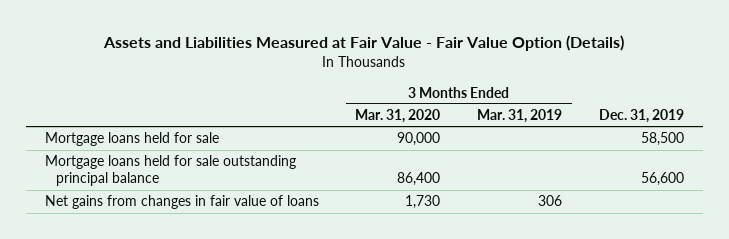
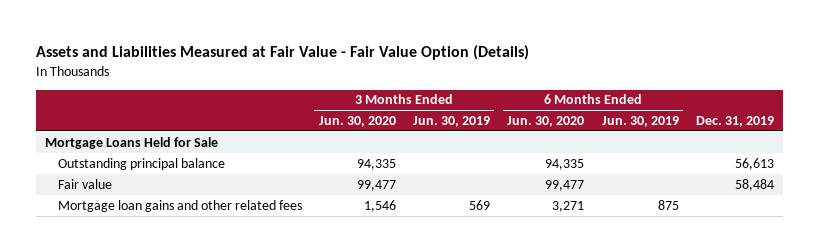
- | 3 Months Ended Mar. 31, 2020 | 3 Months Ended Mar. 31, 2019 | Dec. 31, 2019
+ | 3 Months Ended Jun. 30, 2020 | 3 Months Ended Jun. 30, 2019 | 6 Months Ended Jun. 30, 2020 | 6 Months Ended Jun. 30, 2019 | Dec. 31, 2019
- Mortgage loans held for sale | 90,000 | | 58,500
- Mortgage loans held for sale outstanding principal balance | 86,400 | | 56,600
- Net gains from changes in fair value of loans | 1,730 | 306 |
+ Mortgage Loans Held for Sale
+ Outstanding principal balance | 94,335 | | 94,335 | | 56,613
+ Fair value | 99,477 | | 99,477 | | 58,484
+ Mortgage loan gains and other related fees | 1,546 | 569 | 3,271 | 875 |

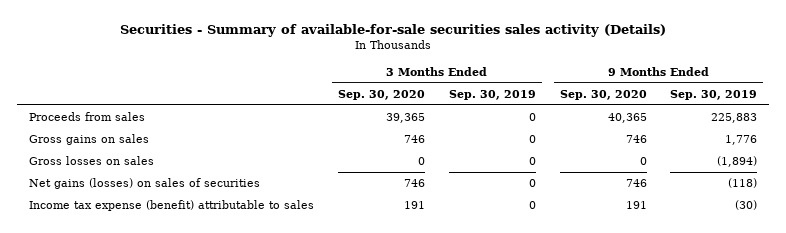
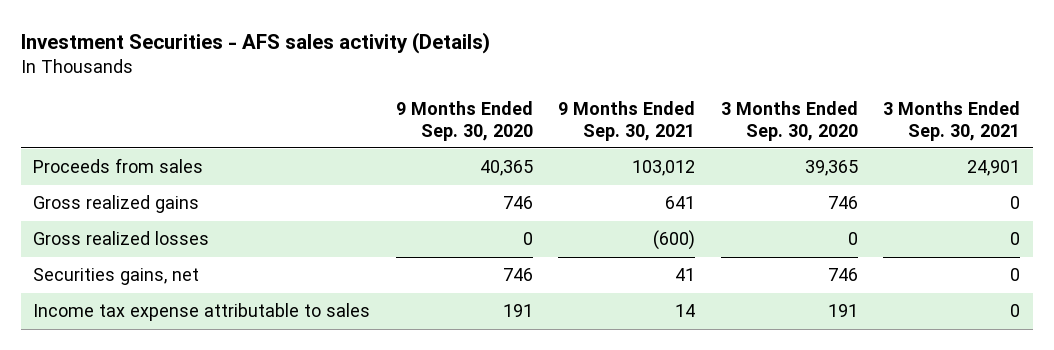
- Securities - Summary of available-for-sale securities sales activity (Details)
+ Investment Securities - AFS sales activity (Details)
- | 3 Months Ended Sep. 30, 2020 | 3 Months Ended Sep. 30, 2019 | 9 Months Ended Sep. 30, 2020 | 9 Months Ended Sep. 30, 2019
+ | 9 Months Ended Sep. 30, 2020 | 9 Months Ended Sep. 30, 2021 | 3 Months Ended Sep. 30, 2020 | 3 Months Ended Sep. 30, 2021
- Gross gains on sales | 746 | 0 | 746 | 1,776
- Gross losses on sales | 0 | 0 | 0 | (1,894)
- Net gains (losses) on sales of securities | 746 | 0 | 746 | (118)
- Income tax expense (benefit) attributable to sales | 191 | 0 | 191 | (30)
+ Gross realized gains | 746 | 641 | 746 | 0
+ Gross realized losses | 0 | (600) | 0 | 0
+ Securities gains, net | 746 | 41 | 746 | 0
+ Income tax expense attributable to sales | 191 | 14 | 191 | 0

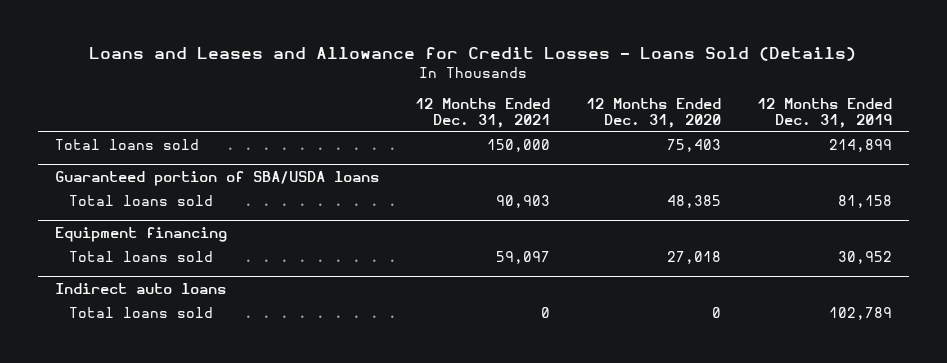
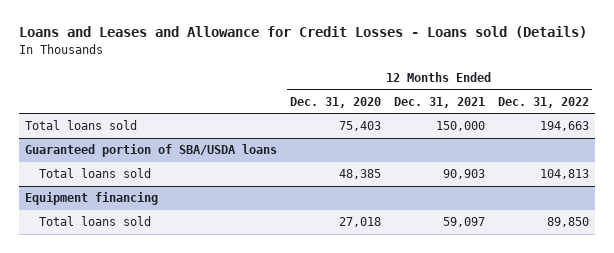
- Loans and Leases and Allowance for Credit Losses - Loans Sold (Details)
+ Loans and Leases and Allowance for Credit Losses - Loans sold (Details)
- | 12 Months Ended Dec. 31, 2021 | 12 Months Ended Dec. 31, 2020 | 12 Months Ended Dec. 31, 2019
+ | 12 Months Ended Dec. 31, 2020 | 12 Months Ended Dec. 31, 2021 | 12 Months Ended Dec. 31, 2022
- Indirect auto loans
- Total loans sold | 0 | 0 | 102,789

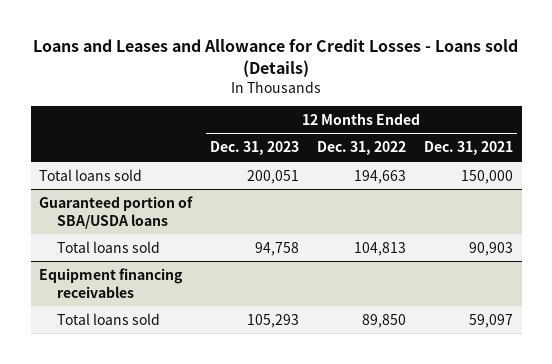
- | 12 Months Ended Dec. 31, 2020 | 12 Months Ended Dec. 31, 2021 | 12 Months Ended Dec. 31, 2022
+ | 12 Months Ended Dec. 31, 2023 | 12 Months Ended Dec. 31, 2022 | 12 Months Ended Dec. 31, 2021
- Equipment financing
+ Equipment financing receivables

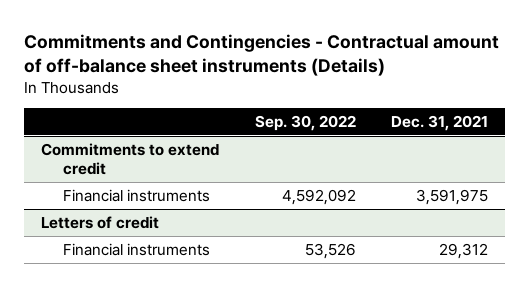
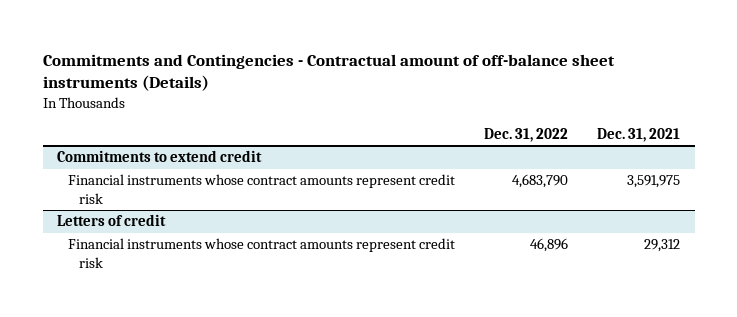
- | Sep. 30, 2022 | Dec. 31, 2021
+ | Dec. 31, 2022 | Dec. 31, 2021
@ Commitments to extend credit
- Financial instruments | 4,592,092 | 3,591,975
+ Financial instruments whose contract amounts represent credit risk | 4,683,790 | 3,591,975
@ Letters of credit
- Financial instruments | 53,526 | 29,312
+ Financial instruments whose contract amounts represent credit risk | 46,896 | 29,312

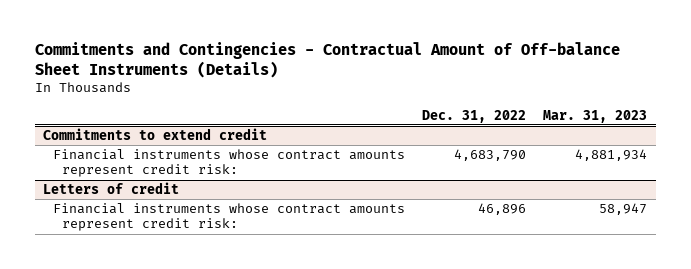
- Commitments and Contingencies - Contractual amount of off-balance sheet instruments (Details)
+ Commitments and Contingencies - Contractual Amount of Off-balance Sheet Instruments (Details)
- | Dec. 31, 2022 | Dec. 31, 2021
+ | Dec. 31, 2022 | Mar. 31, 2023
@ Commitments to extend credit
- Financial instruments whose contract amounts represent credit risk | 4,683,790 | 3,591,975
+ Financial instruments whose contract amounts represent credit risk: | 4,683,790 | 4,881,934
@ Letters of credit
- Financial instruments whose contract amounts represent credit risk | 46,896 | 29,312
+ Financial instruments whose contract amounts represent credit risk: | 46,896 | 58,947

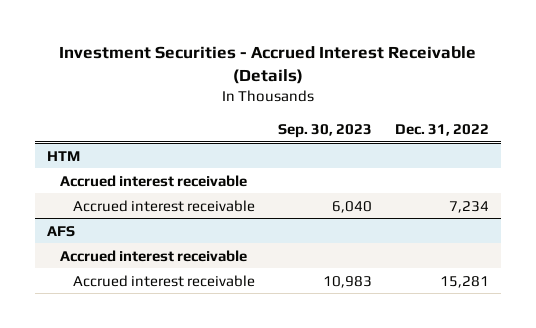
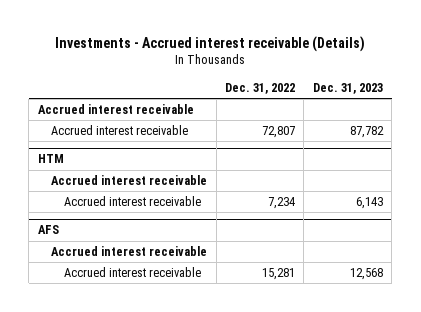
- Investment Securities - Accrued Interest Receivable (Details)
+ Investments - Accrued interest receivable (Details)
- | Sep. 30, 2023 | Dec. 31, 2022
+ | Dec. 31, 2022 | Dec. 31, 2023
+ Accrued interest receivable
+ Accrued interest receivable | 72,807 | 87,782

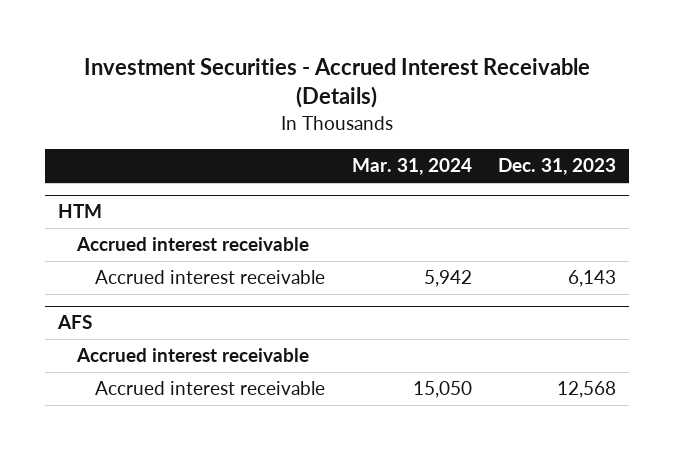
- Investments - Accrued interest receivable (Details)
+ Investment Securities - Accrued Interest Receivable (Details)
- | Dec. 31, 2022 | Dec. 31, 2023
+ | Mar. 31, 2024 | Dec. 31, 2023
- Accrued interest receivable
- Accrued interest receivable | 72,807 | 87,782

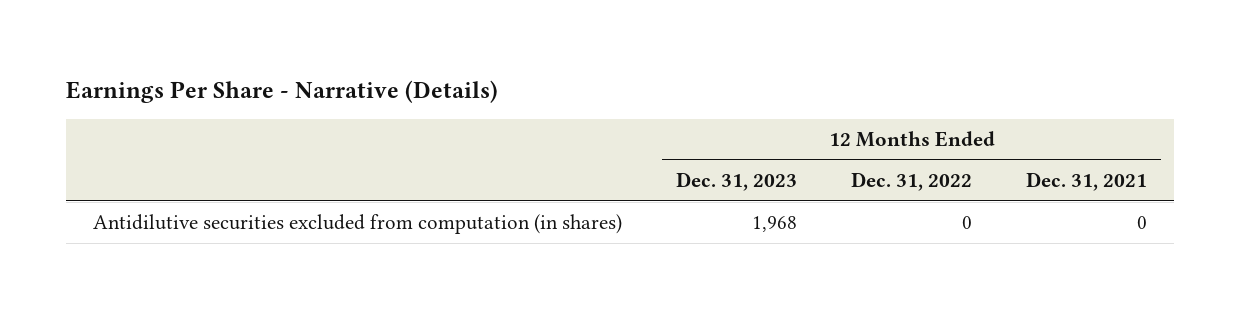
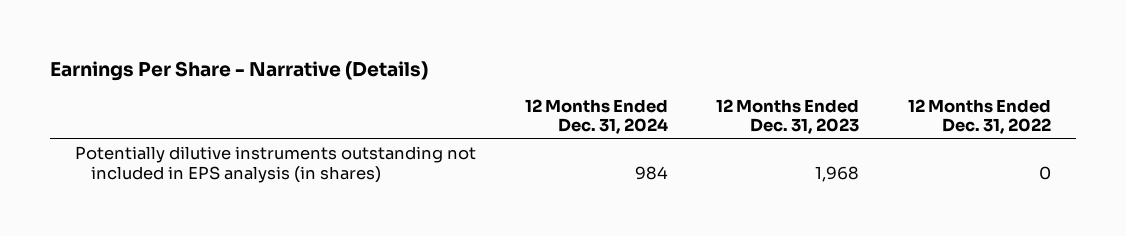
- | 12 Months Ended Dec. 31, 2023 | 12 Months Ended Dec. 31, 2022 | 12 Months Ended Dec. 31, 2021
+ | 12 Months Ended Dec. 31, 2024 | 12 Months Ended Dec. 31, 2023 | 12 Months Ended Dec. 31, 2022
- Antidilutive securities excluded from computation (in shares) | 1,968 | 0 | 0
+ Potentially dilutive instruments outstanding not included in EPS analysis (in shares) | 984 | 1,968 | 0

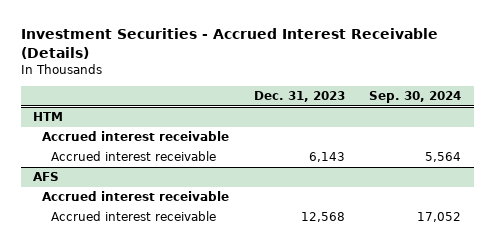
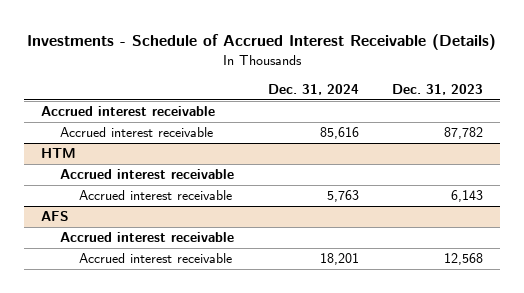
- Investment Securities - Accrued Interest Receivable (Details)
+ Investments - Schedule of Accrued Interest Receivable (Details)
- | Dec. 31, 2023 | Sep. 30, 2024
+ | Dec. 31, 2024 | Dec. 31, 2023
+ Accrued interest receivable
+ Accrued interest receivable | 85,616 | 87,782

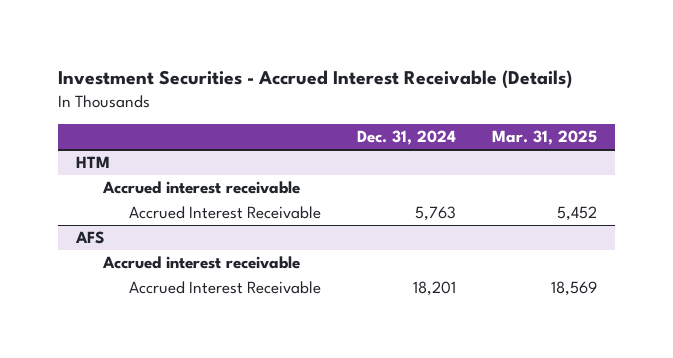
- Investments - Schedule of Accrued Interest Receivable (Details)
+ Investment Securities - Accrued Interest Receivable (Details)
- | Dec. 31, 2024 | Dec. 31, 2023
+ | Dec. 31, 2024 | Mar. 31, 2025
- Accrued interest receivable
- Accrued interest receivable | 85,616 | 87,782
@ HTM
- Accrued interest receivable | 5,763 | 6,143
+ Accrued Interest Receivable | 5,763 | 5,452
@ AFS
- Accrued interest receivable | 18,201 | 12,568
+ Accrued Interest Receivable | 18,201 | 18,569

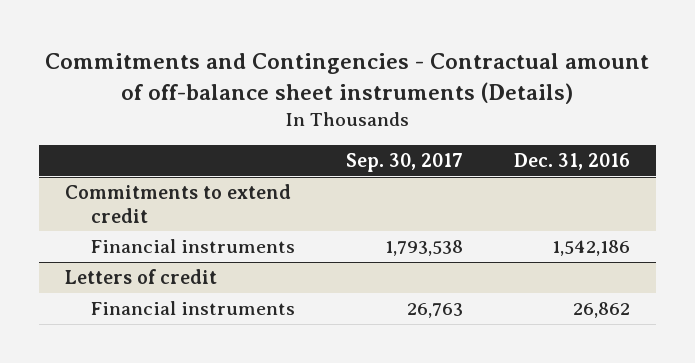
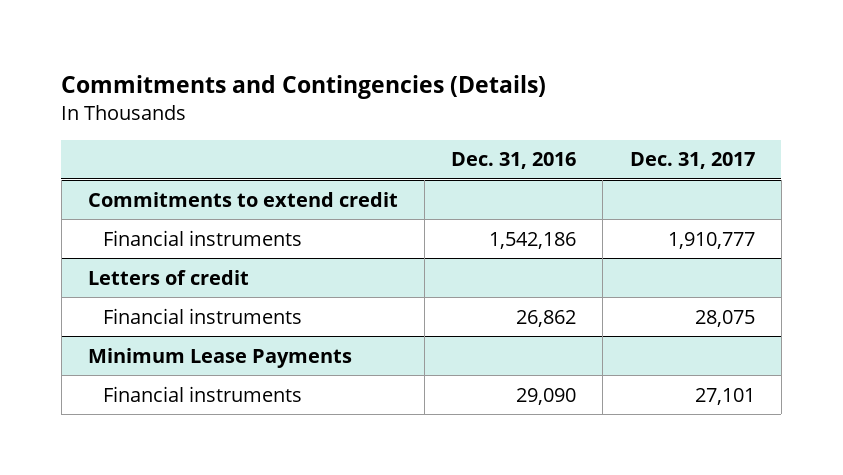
- Commitments and Contingencies - Contractual amount of off-balance sheet instruments (Details)
+ Commitments and Contingencies (Details)
- | Sep. 30, 2017 | Dec. 31, 2016
+ | Dec. 31, 2016 | Dec. 31, 2017
+ Minimum Lease Payments
+ Financial instruments | 29,090 | 27,101

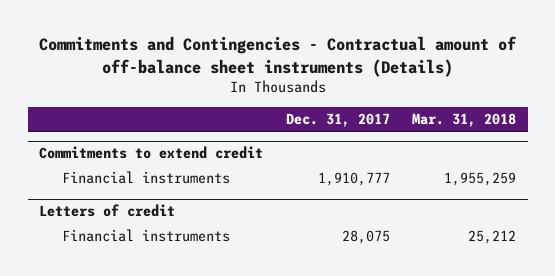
- Commitments and Contingencies (Details)
+ Commitments and Contingencies - Contractual amount of off-balance sheet instruments (Details)
- | Dec. 31, 2016 | Dec. 31, 2017
+ | Dec. 31, 2017 | Mar. 31, 2018
- Minimum Lease Payments
- Financial instruments | 29,090 | 27,101

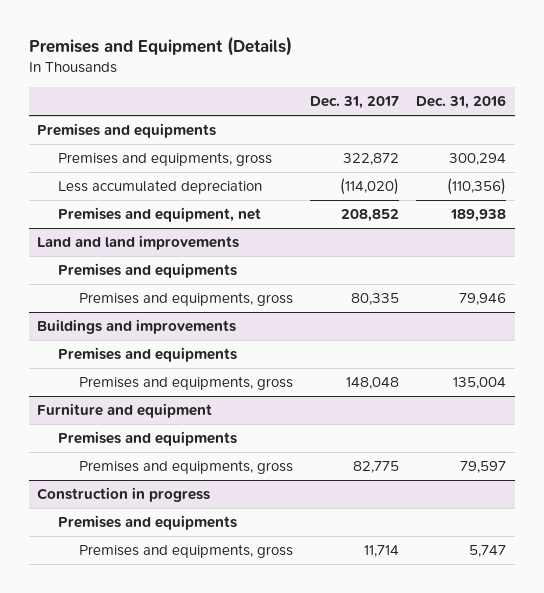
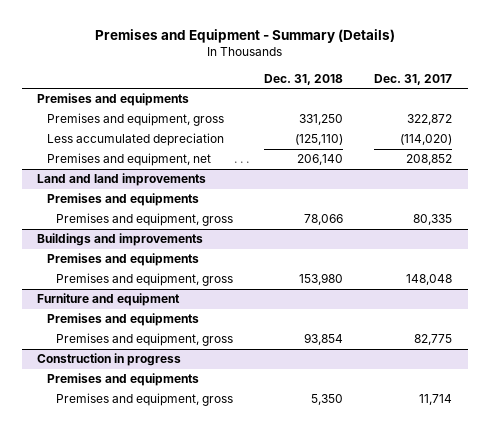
- Premises and Equipment (Details)
+ Premises and Equipment - Summary (Details)
- | Dec. 31, 2017 | Dec. 31, 2016
+ | Dec. 31, 2018 | Dec. 31, 2017
- Premises and equipments, gross | 322,872 | 300,294
+ Premises and equipment, gross | 331,250 | 322,872
@ Land and land improvements
- Premises and equipments, gross | 80,335 | 79,946
+ Premises and equipment, gross | 78,066 | 80,335
@ Buildings and improvements
- Premises and equipments, gross | 148,048 | 135,004
+ Premises and equipment, gross | 153,980 | 148,048
@ Furniture and equipment
- Premises and equipments, gross | 82,775 | 79,597
+ Premises and equipment, gross | 93,854 | 82,775
@ Construction in progress
- Premises and equipments, gross | 11,714 | 5,747
+ Premises and equipment, gross | 5,350 | 11,714

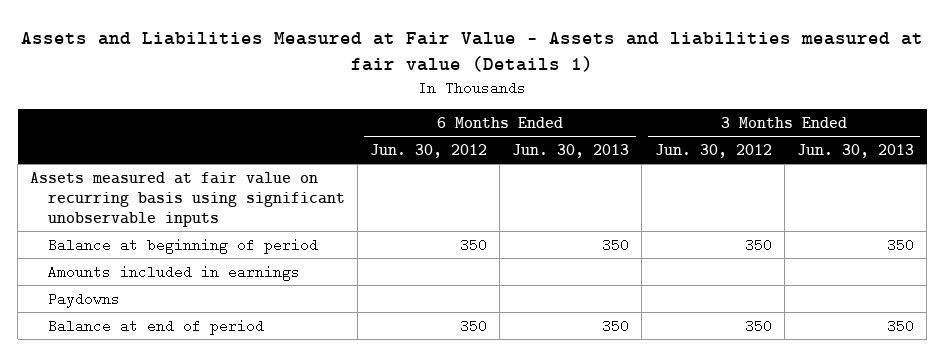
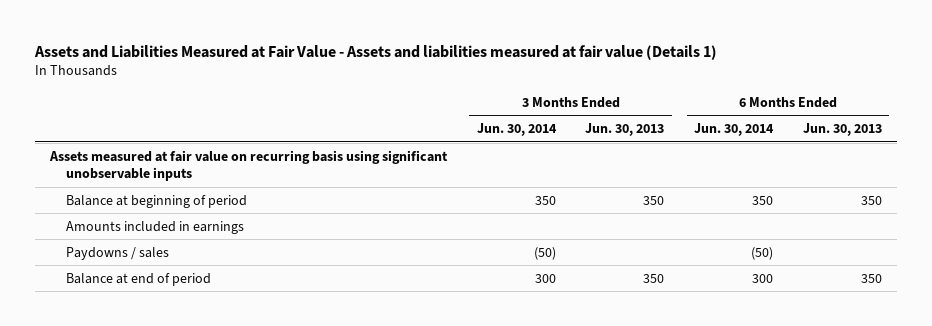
- | 6 Months Ended Jun. 30, 2012 | 6 Months Ended Jun. 30, 2013 | 3 Months Ended Jun. 30, 2012 | 3 Months Ended Jun. 30, 2013
+ | 3 Months Ended Jun. 30, 2014 | 3 Months Ended Jun. 30, 2013 | 6 Months Ended Jun. 30, 2014 | 6 Months Ended Jun. 30, 2013
- Paydowns
+ Paydowns / sales | (50) | | (50) |

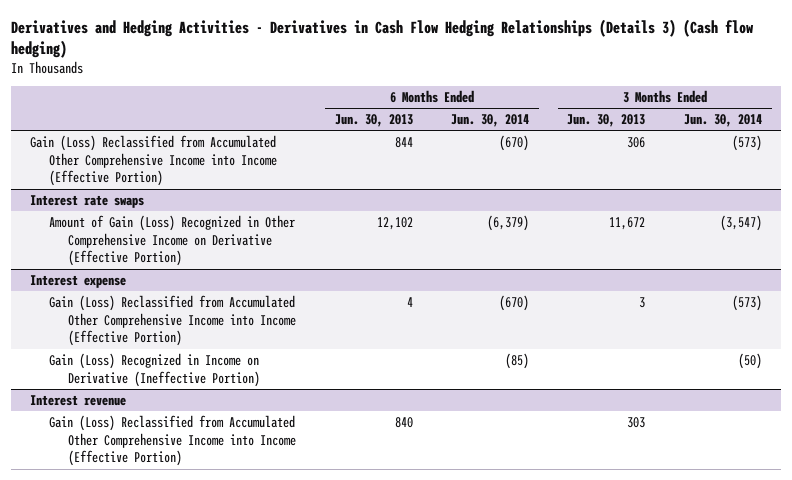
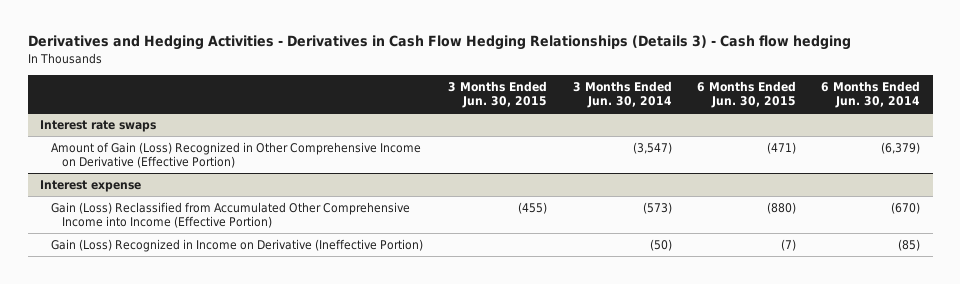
- Derivatives and Hedging Activities - Derivatives in Cash Flow Hedging Relationships (Details 3) (Cash flow hedging)
+ Derivatives and Hedging Activities - Derivatives in Cash Flow Hedging Relationships (Details 3) - Cash flow hedging
- | 6 Months Ended Jun. 30, 2013 | 6 Months Ended Jun. 30, 2014 | 3 Months Ended Jun. 30, 2013 | 3 Months Ended Jun. 30, 2014
+ | 3 Months Ended Jun. 30, 2015 | 3 Months Ended Jun. 30, 2014 | 6 Months Ended Jun. 30, 2015 | 6 Months Ended Jun. 30, 2014
- Gain (Loss) Reclassified from Accumulated Other Comprehensive Income into Income (Effective Portion) | 844 | (670) | 306 | (573)
- Interest revenue
- Gain (Loss) Reclassified from Accumulated Other Comprehensive Income into Income (Effective Portion) | 840 | | 303 |

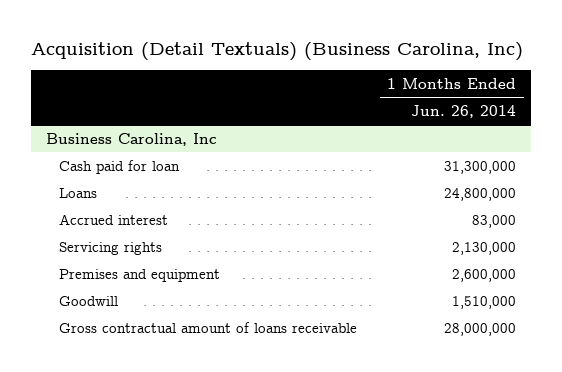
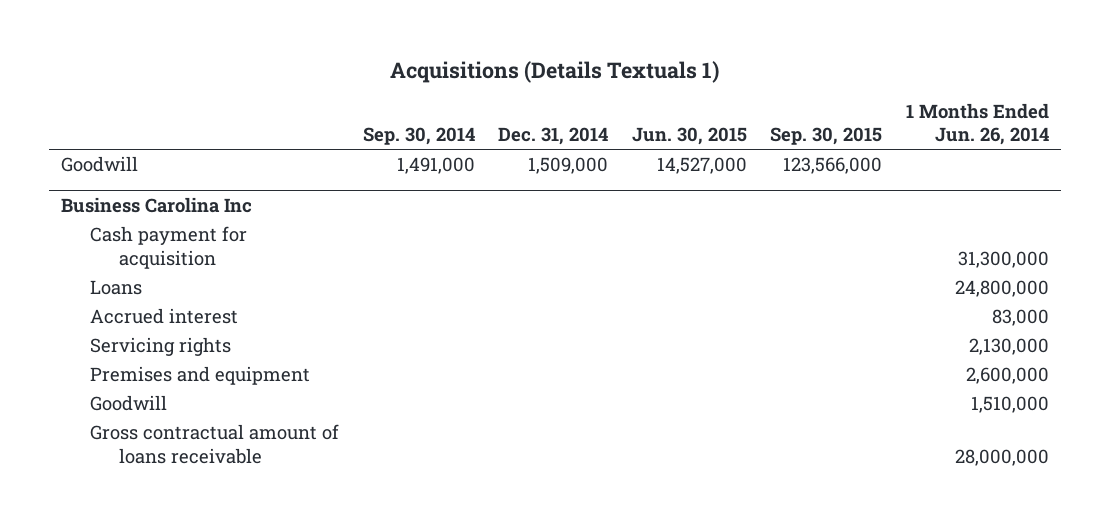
- Acquisition (Detail Textuals) (Business Carolina, Inc)
+ Acquisitions (Details Textuals 1)
- | 1 Months Ended Jun. 26, 2014
+ | Sep. 30, 2014 | Dec. 31, 2014 | Jun. 30, 2015 | Sep. 30, 2015 | 1 Months Ended Jun. 26, 2014
- Business Carolina, Inc
- Cash paid for loan | 31,300,000
+ Goodwill | 1,491,000 | 1,509,000 | 14,527,000 | 123,566,000 |
+ Business Carolina Inc
+ Cash payment for acquisition | | | | | 31,300,000

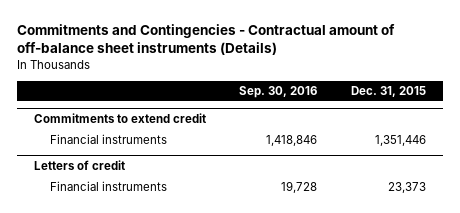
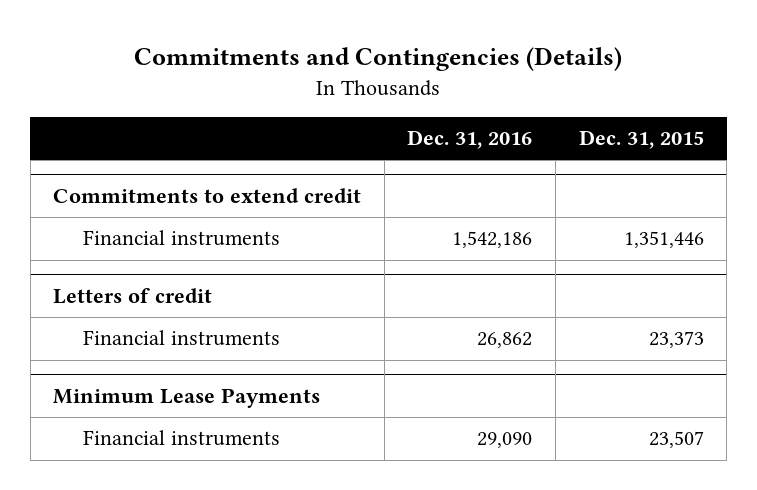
- Commitments and Contingencies - Contractual amount of off-balance sheet instruments (Details)
+ Commitments and Contingencies (Details)
- | Sep. 30, 2016 | Dec. 31, 2015
+ | Dec. 31, 2016 | Dec. 31, 2015
+ Minimum Lease Payments
+ Financial instruments | 29,090 | 23,507

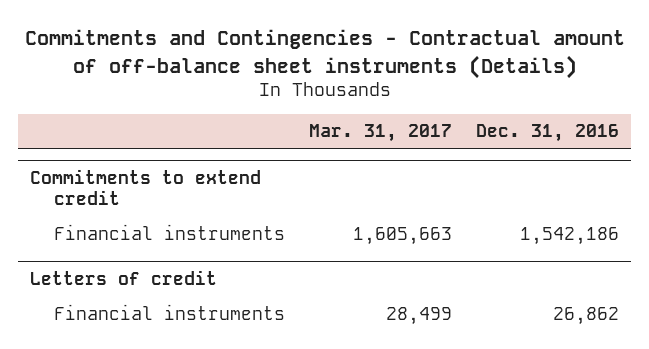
- Commitments and Contingencies (Details)
+ Commitments and Contingencies - Contractual amount of off-balance sheet instruments (Details)
- | Dec. 31, 2016 | Dec. 31, 2015
+ | Mar. 31, 2017 | Dec. 31, 2016
- Minimum Lease Payments
- Financial instruments | 29,090 | 23,507

